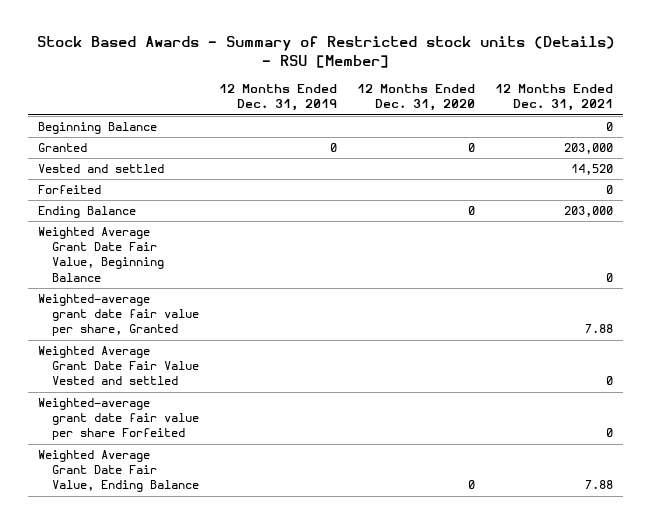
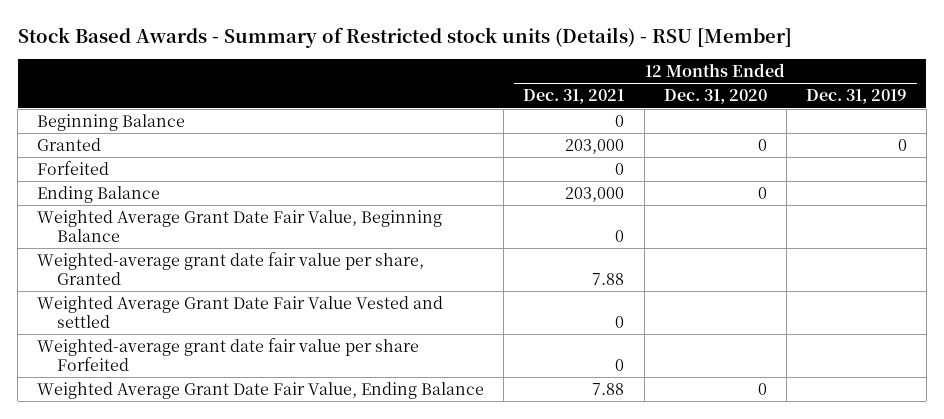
- | 12 Months Ended Dec. 31, 2019 | 12 Months Ended Dec. 31, 2020 | 12 Months Ended Dec. 31, 2021
+ | 12 Months Ended Dec. 31, 2021 | 12 Months Ended Dec. 31, 2020 | 12 Months Ended Dec. 31, 2019
- Vested and settled | | | 14,520

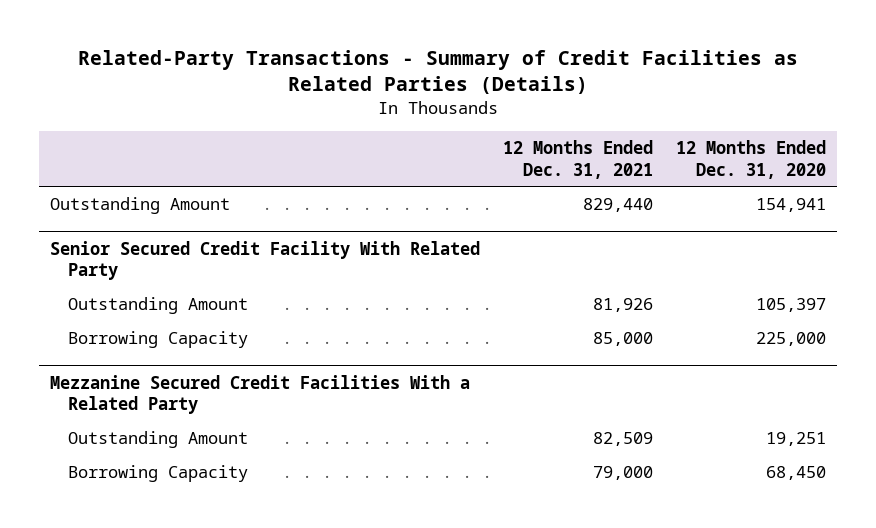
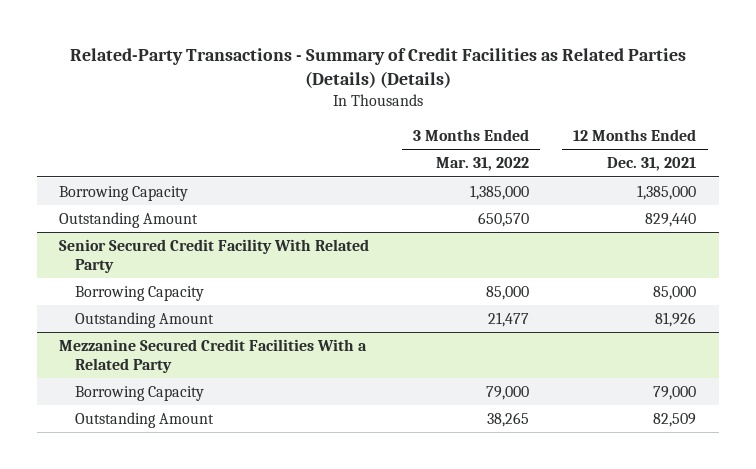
- Related-Party Transactions - Summary of Credit Facilities as Related Parties (Details)
+ Related-Party Transactions - Summary of Credit Facilities as Related Parties (Details) (Details)
- | 12 Months Ended Dec. 31, 2021 | 12 Months Ended Dec. 31, 2020
+ | 3 Months Ended Mar. 31, 2022 | 12 Months Ended Dec. 31, 2021
+ Borrowing Capacity | 1,385,000 | 1,385,000
@ Senior Secured Credit Facility With Related Party
moved down: Outstanding Amount | 21,477 | 81,926
@ Mezzanine Secured Credit Facilities With a Related Party
moved down: Outstanding Amount | 38,265 | 82,509

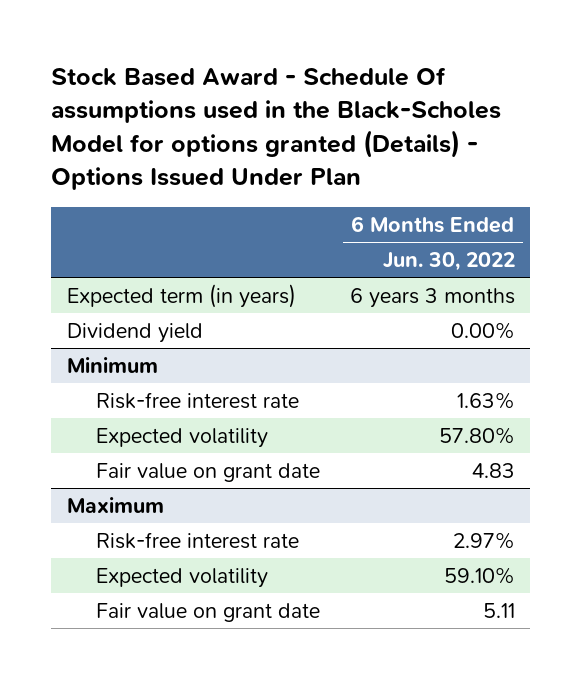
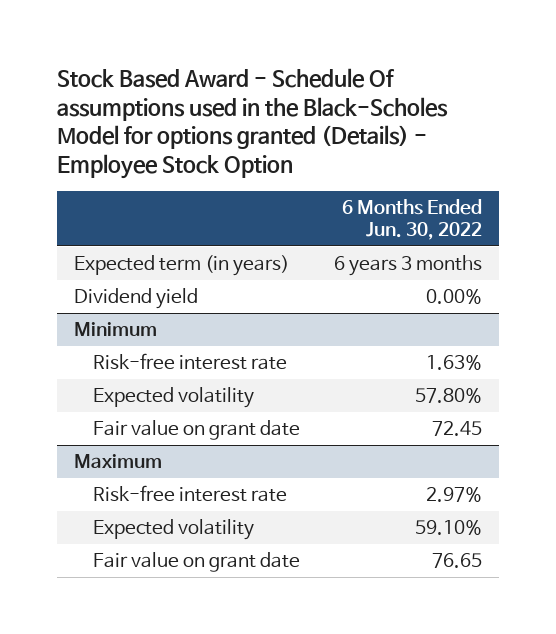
- Stock Based Award - Schedule Of assumptions used in the Black-Scholes Model for options granted (Details) - Options Issued Under Plan
+ Stock Based Award - Schedule Of assumptions used in the Black-Scholes Model for options granted (Details) - Employee Stock Option
@ Minimum
- Fair value on grant date | 4.83
+ Fair value on grant date | 72.45
@ Maximum
- Fair value on grant date | 5.11
+ Fair value on grant date | 76.65

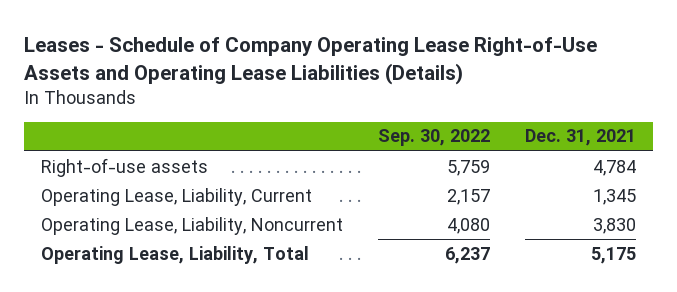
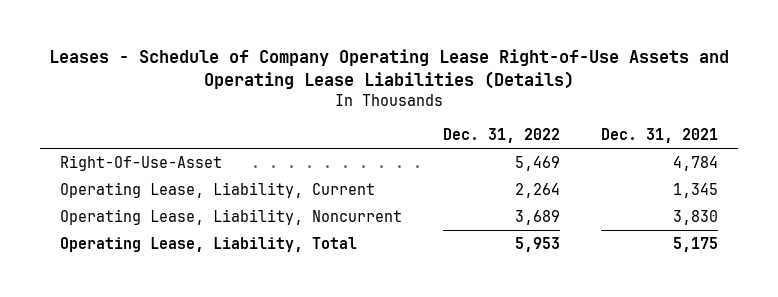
- | Sep. 30, 2022 | Dec. 31, 2021
+ | Dec. 31, 2022 | Dec. 31, 2021
- Right-of-use assets | 5,759 | 4,784
+ Right-Of-Use-Asset | 5,469 | 4,784

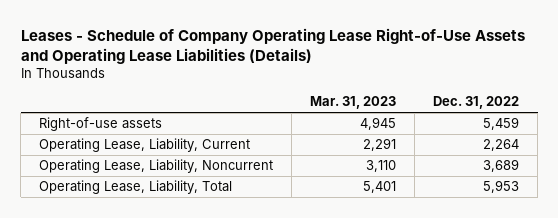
- | Dec. 31, 2022 | Dec. 31, 2021
+ | Mar. 31, 2023 | Dec. 31, 2022
- Right-Of-Use-Asset | 5,469 | 4,784
+ Right-of-use assets | 4,945 | 5,459

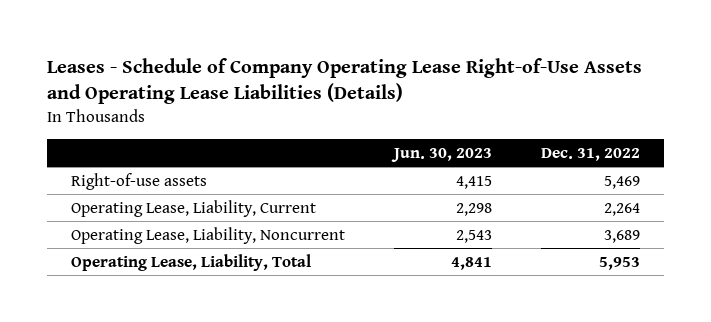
- | Mar. 31, 2023 | Dec. 31, 2022
+ | Jun. 30, 2023 | Dec. 31, 2022
- Right-of-use assets | 4,945 | 5,459
+ Right-of-use assets | 4,415 | 5,469

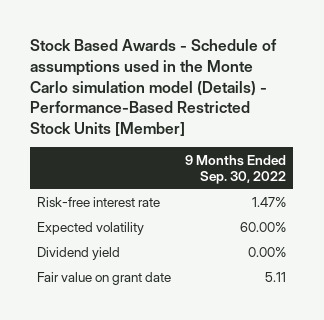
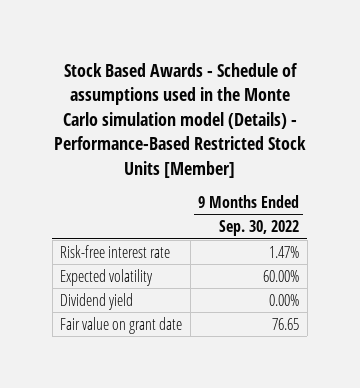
- Fair value on grant date | 5.11
+ Fair value on grant date | 76.65

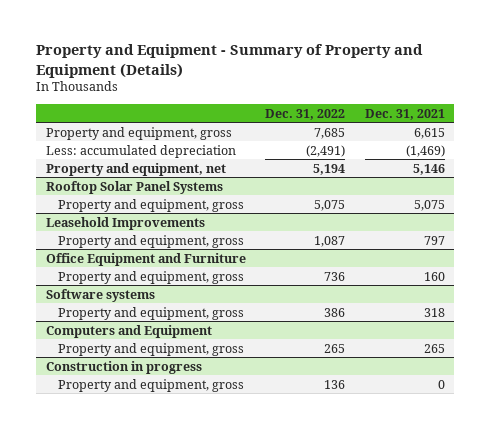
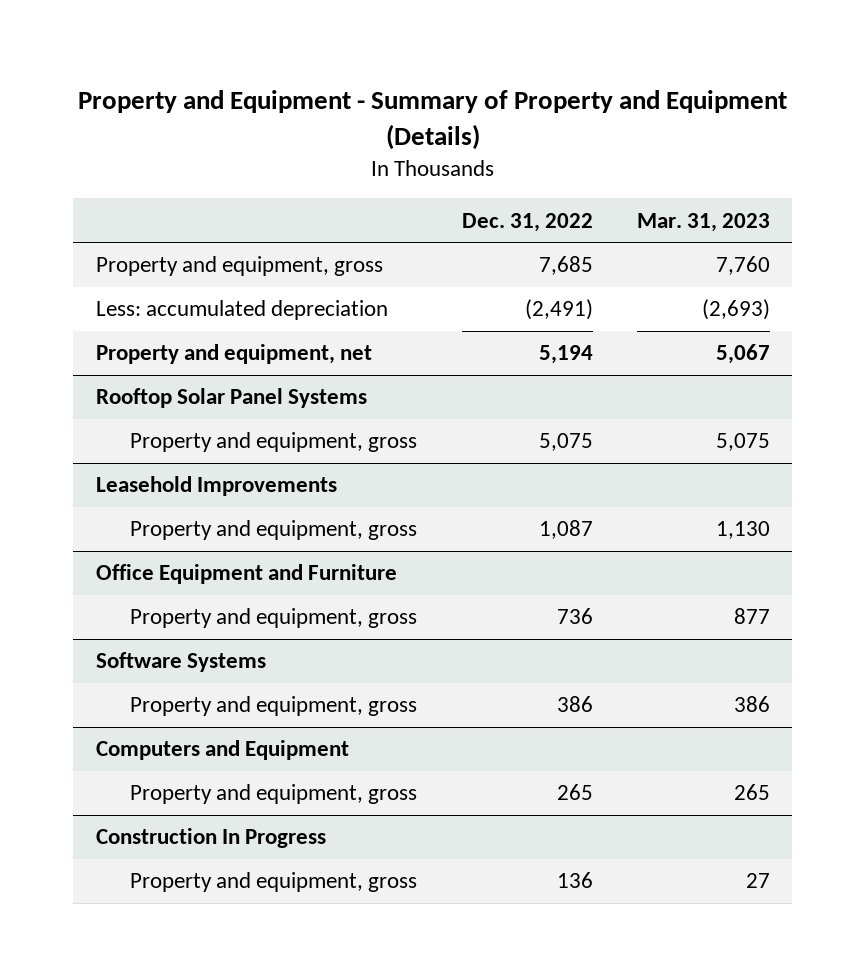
- | Dec. 31, 2022 | Dec. 31, 2021
+ | Dec. 31, 2022 | Mar. 31, 2023
- Software systems
+ Software Systems
- Construction in progress
+ Construction In Progress

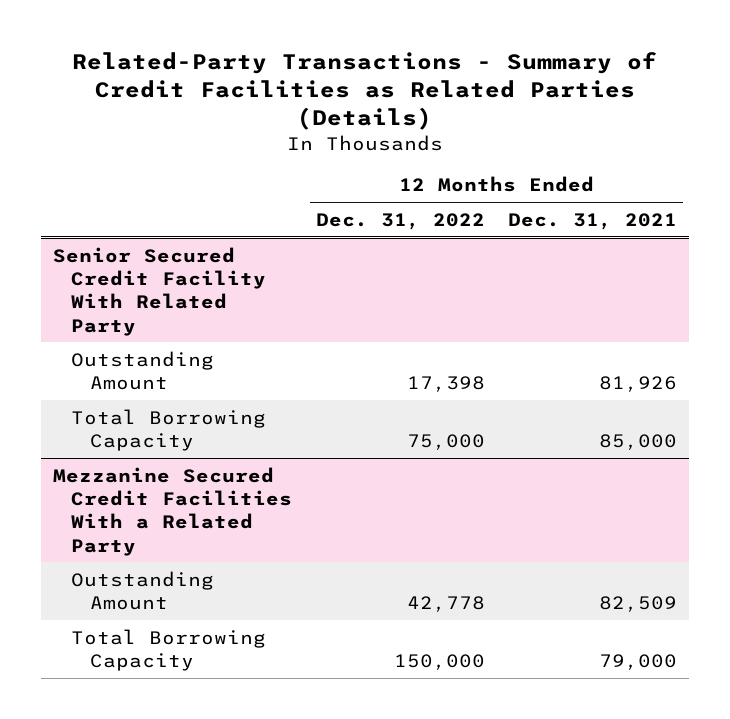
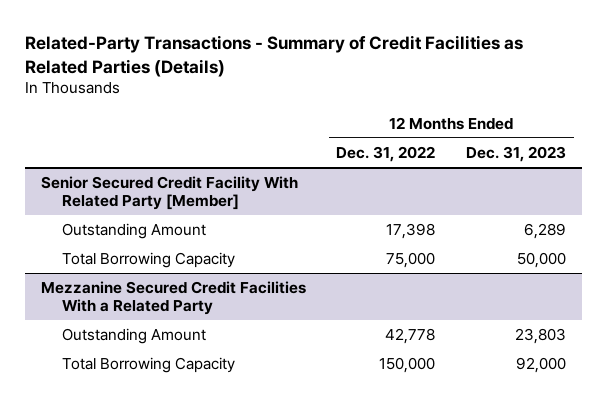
- | 12 Months Ended Dec. 31, 2022 | 12 Months Ended Dec. 31, 2021
+ | 12 Months Ended Dec. 31, 2022 | 12 Months Ended Dec. 31, 2023
- Senior Secured Credit Facility With Related Party
+ Senior Secured Credit Facility With Related Party [Member]

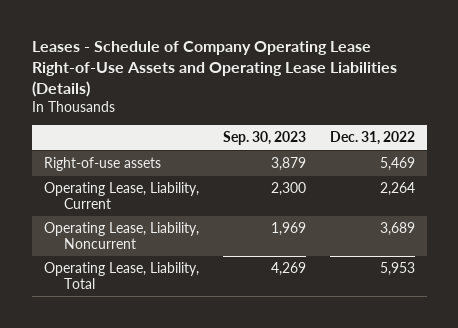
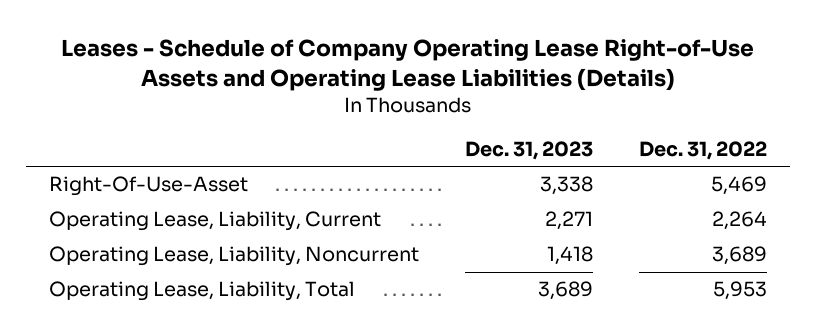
- | Sep. 30, 2023 | Dec. 31, 2022
+ | Dec. 31, 2023 | Dec. 31, 2022
- Right-of-use assets | 3,879 | 5,469
+ Right-Of-Use-Asset | 3,338 | 5,469

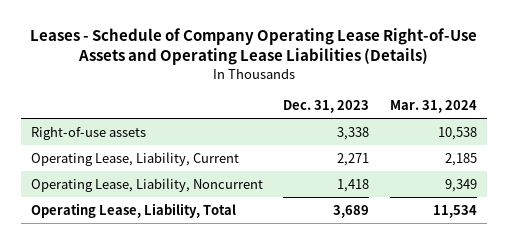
- | Dec. 31, 2023 | Dec. 31, 2022
+ | Dec. 31, 2023 | Mar. 31, 2024
- Right-Of-Use-Asset | 3,338 | 5,469
+ Right-of-use assets | 3,338 | 10,538

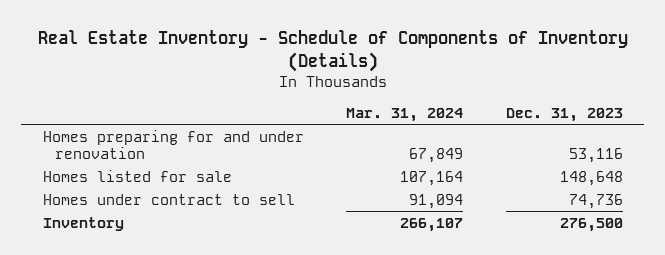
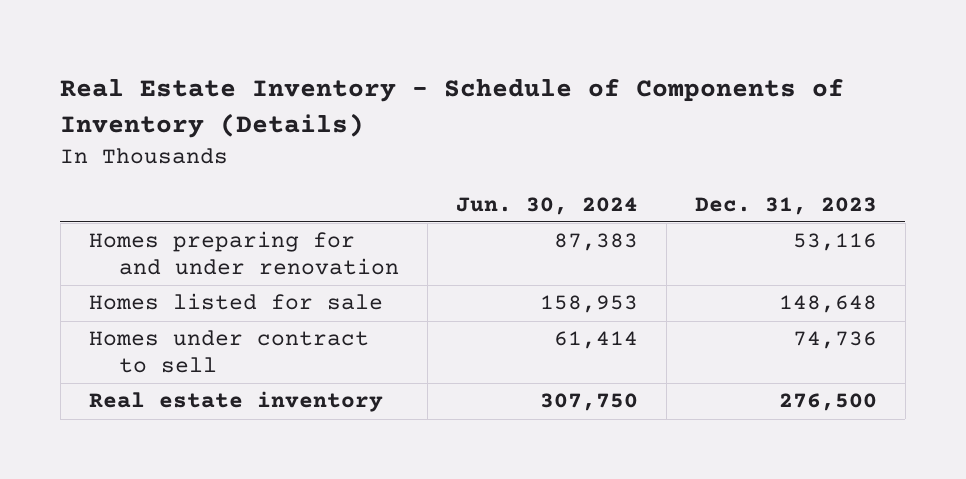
- | Mar. 31, 2024 | Dec. 31, 2023
+ | Jun. 30, 2024 | Dec. 31, 2023
- Inventory | 266,107 | 276,500
+ Real estate inventory | 307,750 | 276,500

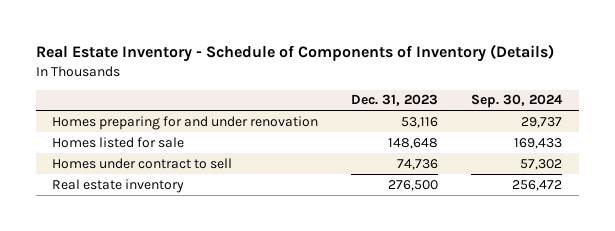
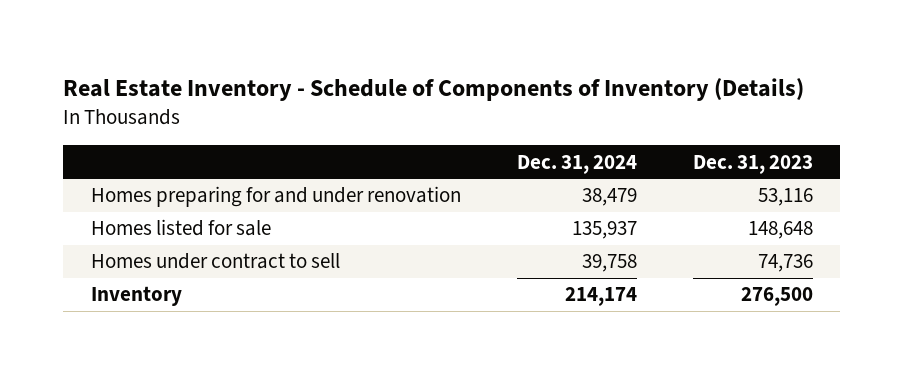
- | Dec. 31, 2023 | Sep. 30, 2024
+ | Dec. 31, 2024 | Dec. 31, 2023
- Real estate inventory | 276,500 | 256,472
+ Inventory | 214,174 | 276,500

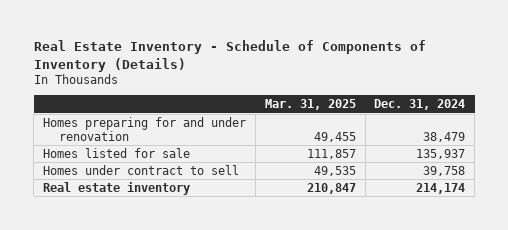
- | Dec. 31, 2024 | Dec. 31, 2023
+ | Mar. 31, 2025 | Dec. 31, 2024
- Inventory | 214,174 | 276,500
+ Real estate inventory | 210,847 | 214,174

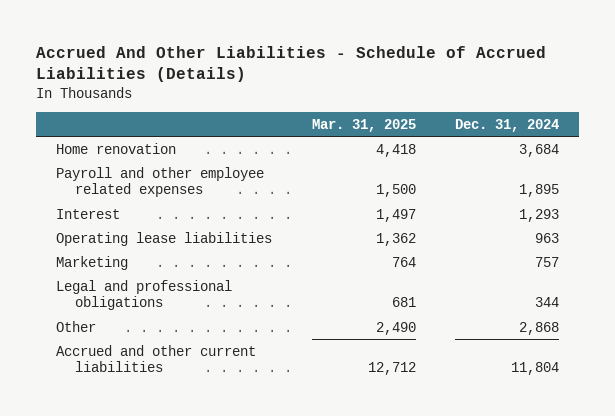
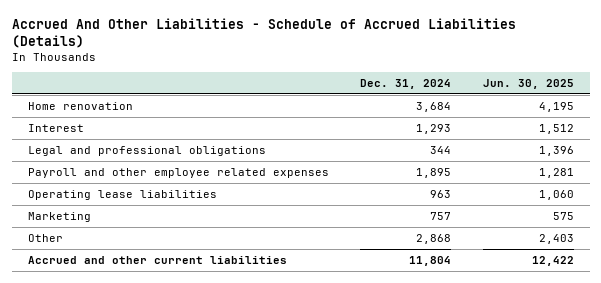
- | Mar. 31, 2025 | Dec. 31, 2024
+ | Dec. 31, 2024 | Jun. 30, 2025
moved up: Legal and professional obligations | 344 | 1,396
moved down: Payroll and other employee related expenses | 1,895 | 1,281

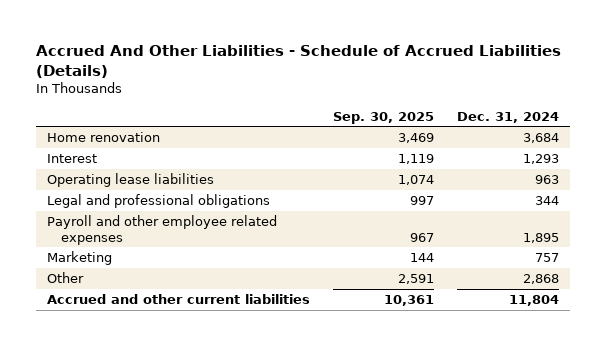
- | Dec. 31, 2024 | Jun. 30, 2025
+ | Sep. 30, 2025 | Dec. 31, 2024
moved up: Operating lease liabilities | 1,074 | 963

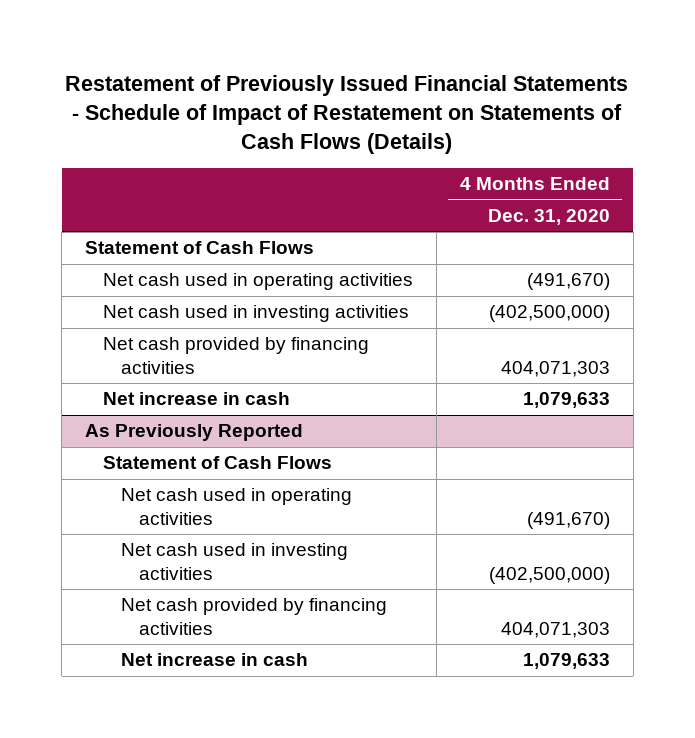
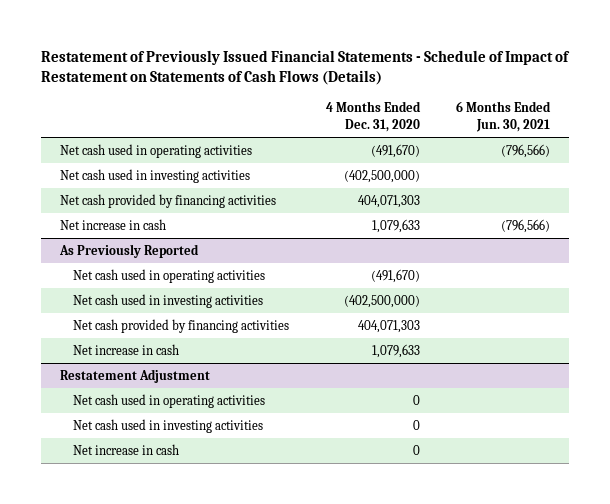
- | 4 Months Ended Dec. 31, 2020
+ | 4 Months Ended Dec. 31, 2020 | 6 Months Ended Jun. 30, 2021
- Statement of Cash Flows
@ As Previously Reported
- Statement of Cash Flows
+ Restatement Adjustment
+ Net cash used in operating activities | 0 |
+ Net cash used in investing activities | 0 |
+ Net increase in cash | 0 |

